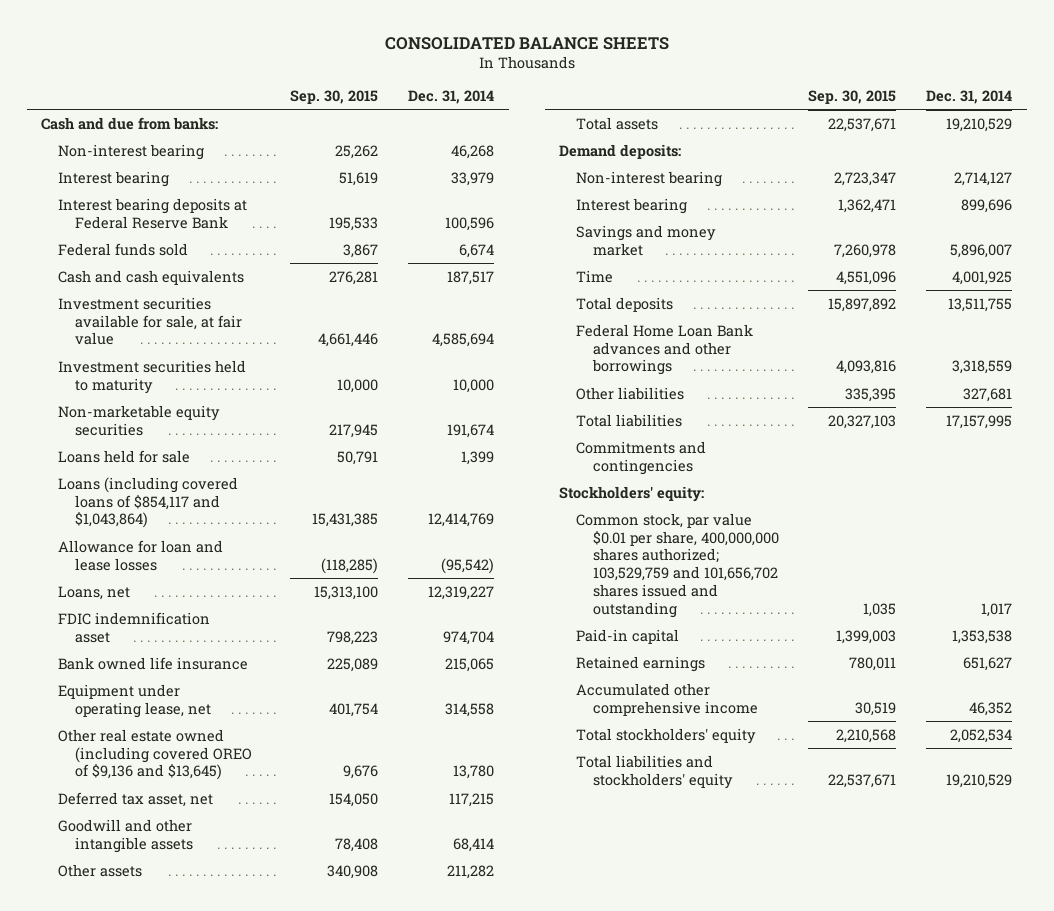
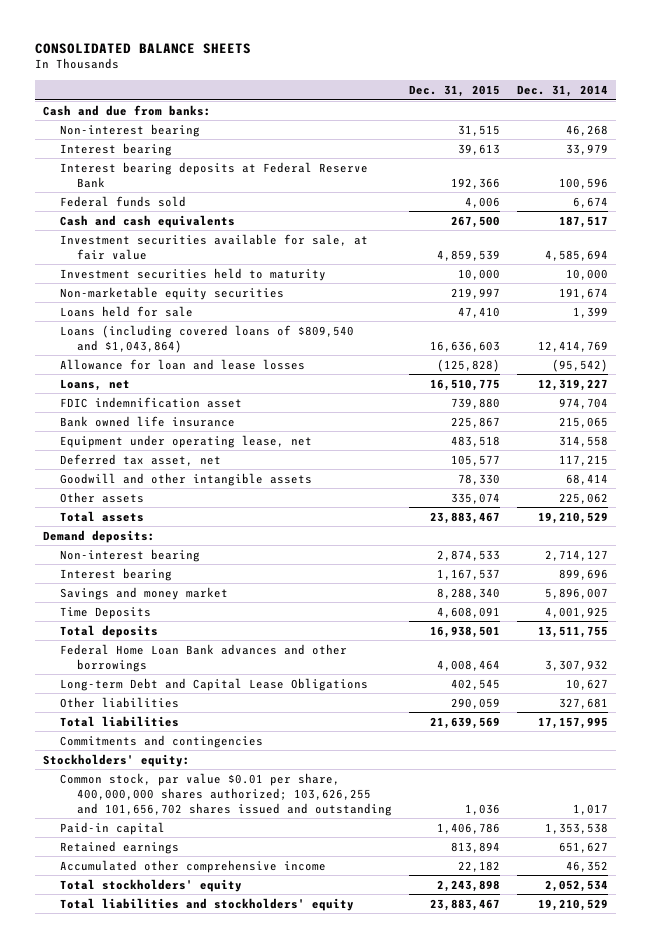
- | Sep. 30, 2015 | Dec. 31, 2014
+ | Dec. 31, 2015 | Dec. 31, 2014
- Loans (including covered loans of $854,117 and $1,043,864) | 15,431,385 | 12,414,769
+ Loans (including covered loans of $809,540 and $1,043,864) | 16,636,603 | 12,414,769
- Other real estate owned (including covered OREO of $9,136 and $13,645) | 9,676 | 13,780
- Other assets | 340,908 | 211,282
+ Other assets | 335,074 | 225,062
- Time | 4,551,096 | 4,001,925
+ Time Deposits | 4,608,091 | 4,001,925
- Federal Home Loan Bank advances and other borrowings | 4,093,816 | 3,318,559
+ Federal Home Loan Bank advances and other borrowings | 4,008,464 | 3,307,932
+ Long-term Debt and Capital Lease Obligations | 402,545 | 10,627
- Common stock, par value $0.01 per share, 400,000,000 shares authorized; 103,529,759 and 101,656,702 shares issued and outstanding | 1,035 | 1,017
+ Common stock, par value $0.01 per share, 400,000,000 shares authorized; 103,626,255 and 101,656,702 shares issued and outstanding | 1,036 | 1,017

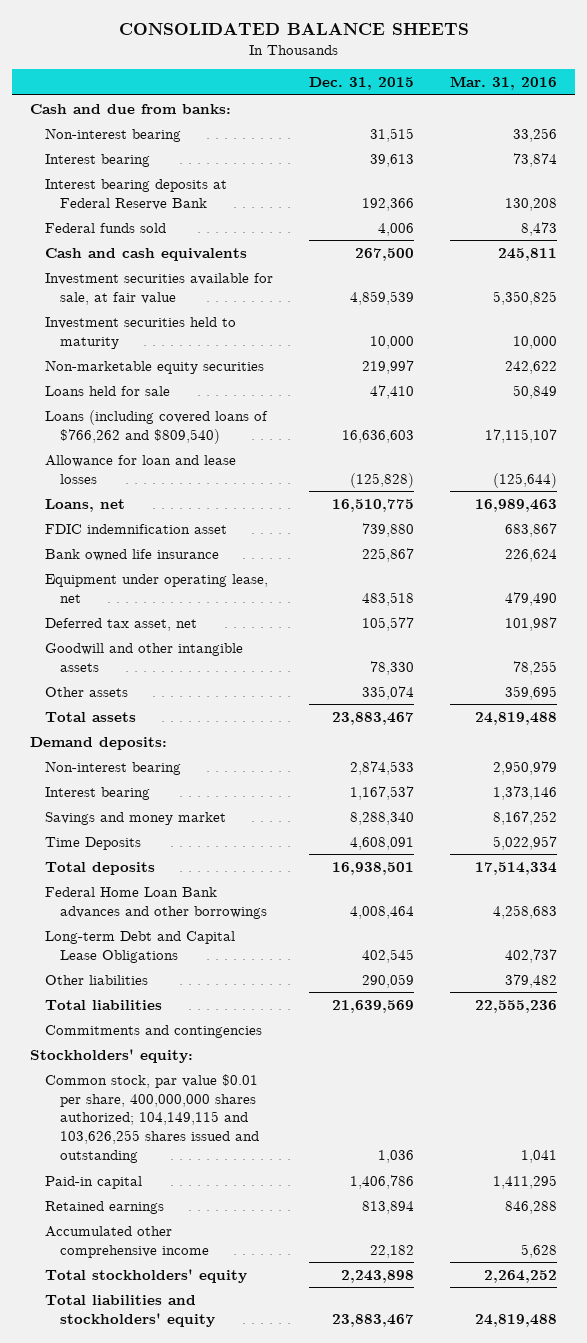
- | Dec. 31, 2015 | Dec. 31, 2014
+ | Dec. 31, 2015 | Mar. 31, 2016
- Loans (including covered loans of $809,540 and $1,043,864) | 16,636,603 | 12,414,769
+ Loans (including covered loans of $766,262 and $809,540) | 16,636,603 | 17,115,107
- Common stock, par value $0.01 per share, 400,000,000 shares authorized; 103,626,255 and 101,656,702 shares issued and outstanding | 1,036 | 1,017
+ Common stock, par value $0.01 per share, 400,000,000 shares authorized; 104,149,115 and 103,626,255 shares issued and outstanding | 1,036 | 1,041

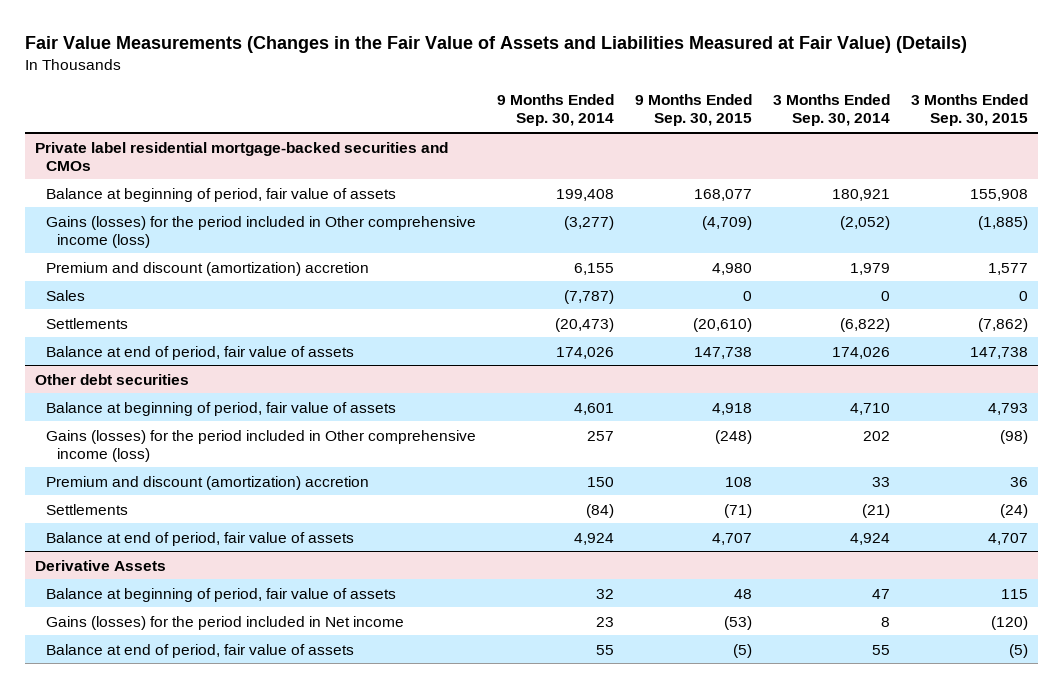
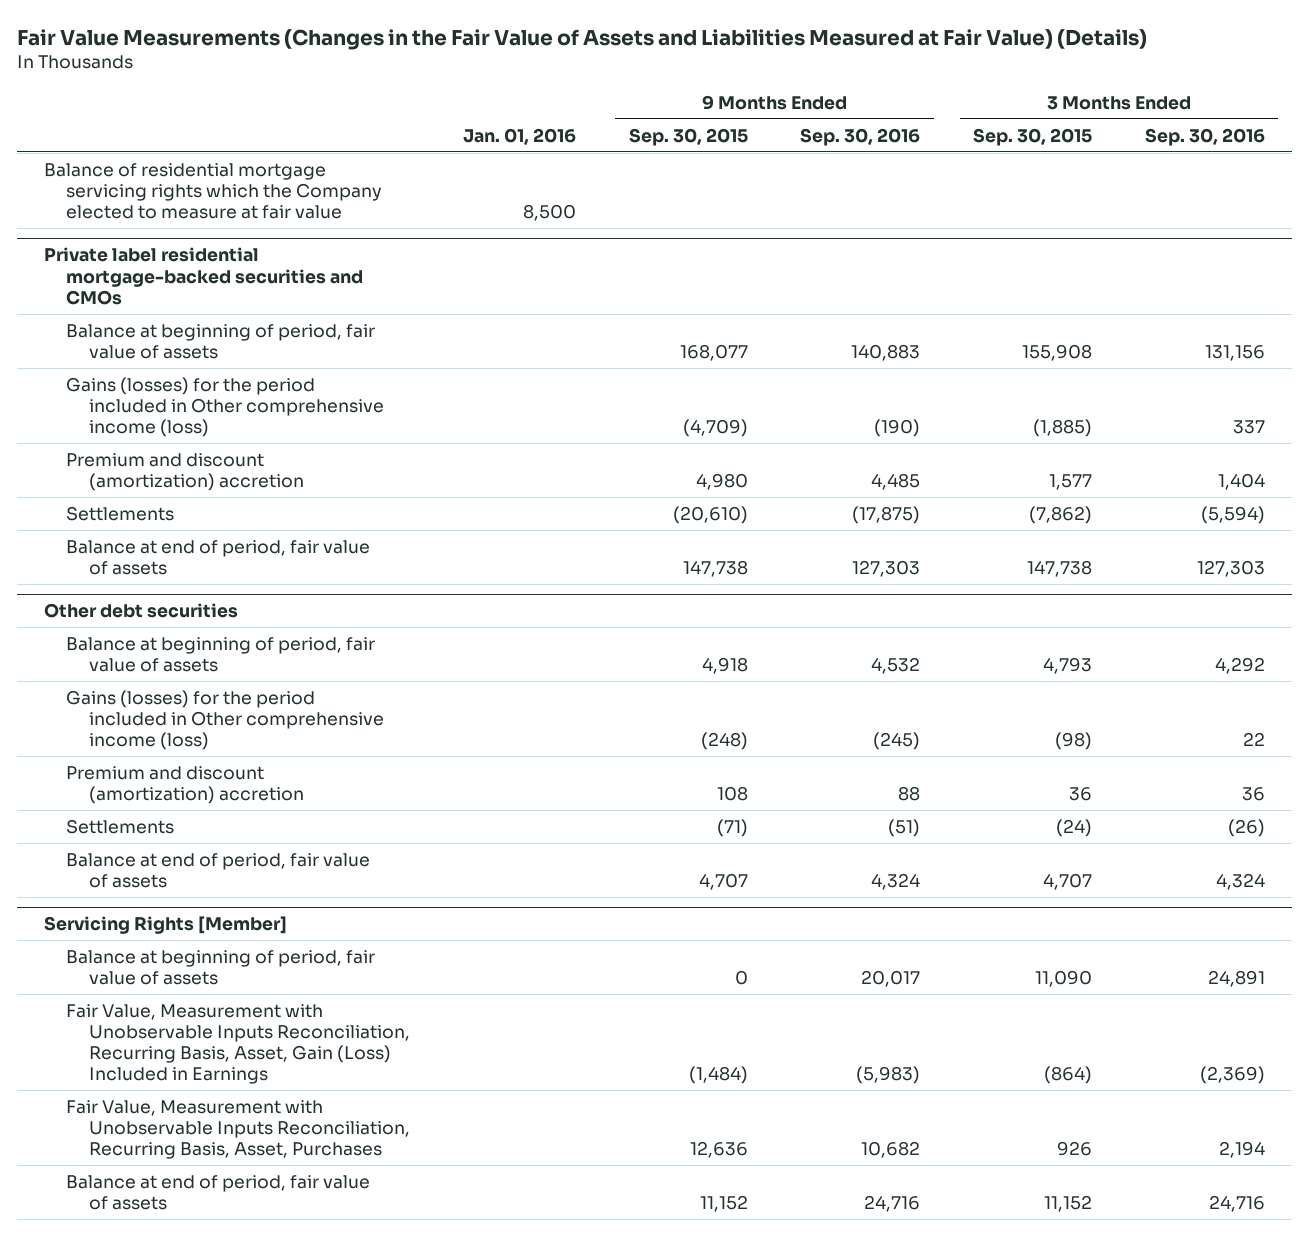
- | 9 Months Ended Sep. 30, 2014 | 9 Months Ended Sep. 30, 2015 | 3 Months Ended Sep. 30, 2014 | 3 Months Ended Sep. 30, 2015
+ | Jan. 01, 2016 | 9 Months Ended Sep. 30, 2015 | 9 Months Ended Sep. 30, 2016 | 3 Months Ended Sep. 30, 2015 | 3 Months Ended Sep. 30, 2016
+ Balance of residential mortgage servicing rights which the Company elected to measure at fair value | 8,500 | | | |
@ Private label residential mortgage-backed securities and CMOs
- Sales | (7,787) | 0 | 0 | 0
- Derivative Assets
- Balance at beginning of period, fair value of assets | 32 | 48 | 47 | 115
- Gains (losses) for the period included in Net income | 23 | (53) | 8 | (120)
- Balance at end of period, fair value of assets | 55 | (5) | 55 | (5)
+ Servicing Rights [Member]
+ Balance at beginning of period, fair value of assets | | 0 | 20,017 | 11,090 | 24,891
+ Fair Value, Measurement with Unobservable Inputs Reconciliation, Recurring Basis, Asset, Gain (Loss) Included in Earnings | | (1,484) | (5,983) | (864) | (2,369)
+ Fair Value, Measurement with Unobservable Inputs Reconciliation, Recurring Basis, Asset, Purchases | | 12,636 | 10,682 | 926 | 2,194
+ Balance at end of period, fair value of assets | | 11,152 | 24,716 | 11,152 | 24,716

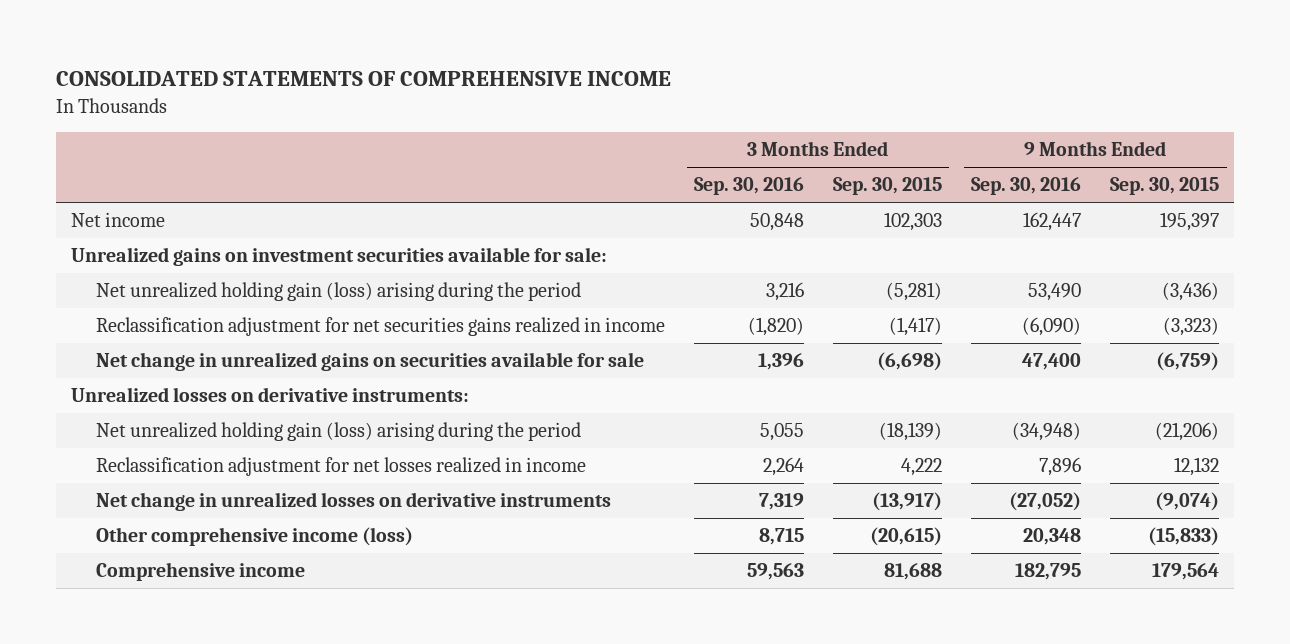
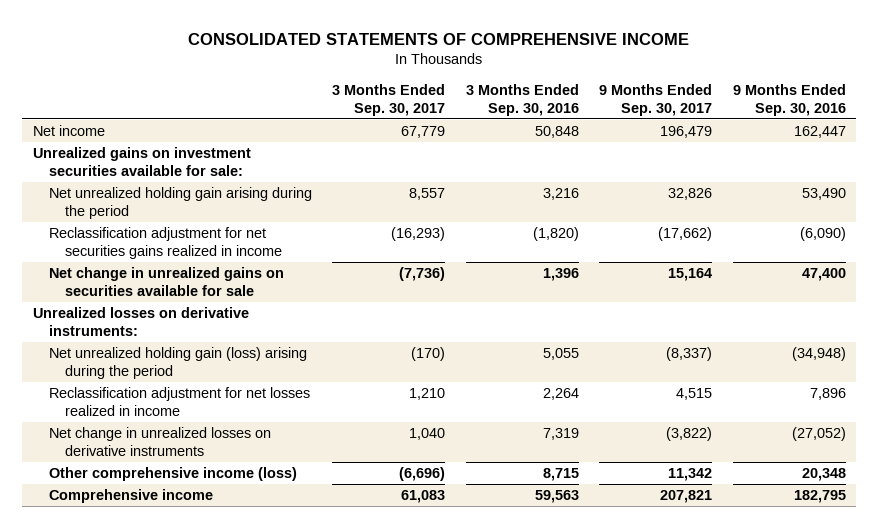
- | 3 Months Ended Sep. 30, 2016 | 3 Months Ended Sep. 30, 2015 | 9 Months Ended Sep. 30, 2016 | 9 Months Ended Sep. 30, 2015
+ | 3 Months Ended Sep. 30, 2017 | 3 Months Ended Sep. 30, 2016 | 9 Months Ended Sep. 30, 2017 | 9 Months Ended Sep. 30, 2016
- Net unrealized holding gain (loss) arising during the period | 3,216 | (5,281) | 53,490 | (3,436)
+ Net unrealized holding gain arising during the period | 8,557 | 3,216 | 32,826 | 53,490

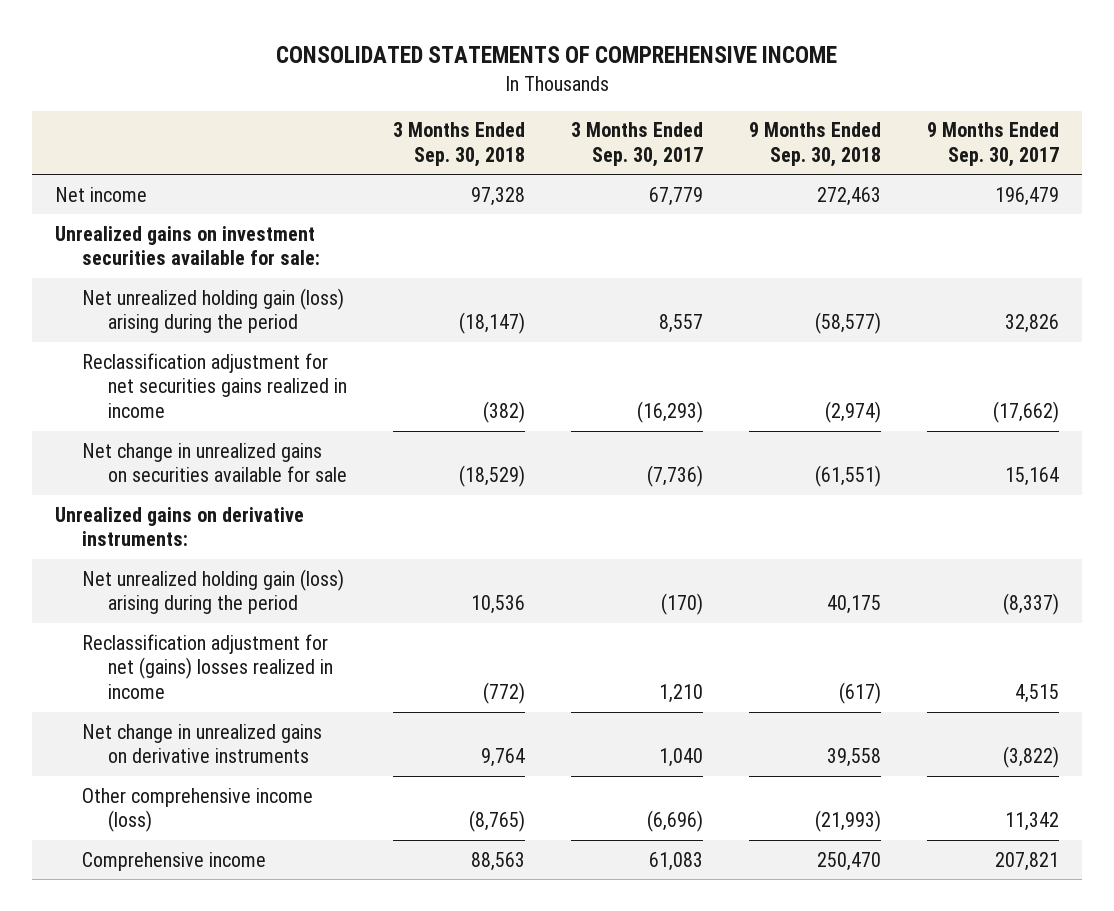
- | 3 Months Ended Sep. 30, 2017 | 3 Months Ended Sep. 30, 2016 | 9 Months Ended Sep. 30, 2017 | 9 Months Ended Sep. 30, 2016
+ | 3 Months Ended Sep. 30, 2018 | 3 Months Ended Sep. 30, 2017 | 9 Months Ended Sep. 30, 2018 | 9 Months Ended Sep. 30, 2017
- Net unrealized holding gain arising during the period | 8,557 | 3,216 | 32,826 | 53,490
+ Net unrealized holding gain (loss) arising during the period | (18,147) | 8,557 | (58,577) | 32,826
- Unrealized losses on derivative instruments:
+ Unrealized gains on derivative instruments:
- Reclassification adjustment for net losses realized in income | 1,210 | 2,264 | 4,515 | 7,896
- Net change in unrealized losses on derivative instruments | 1,040 | 7,319 | (3,822) | (27,052)
+ Reclassification adjustment for net (gains) losses realized in income | (772) | 1,210 | (617) | 4,515
+ Net change in unrealized gains on derivative instruments | 9,764 | 1,040 | 39,558 | (3,822)

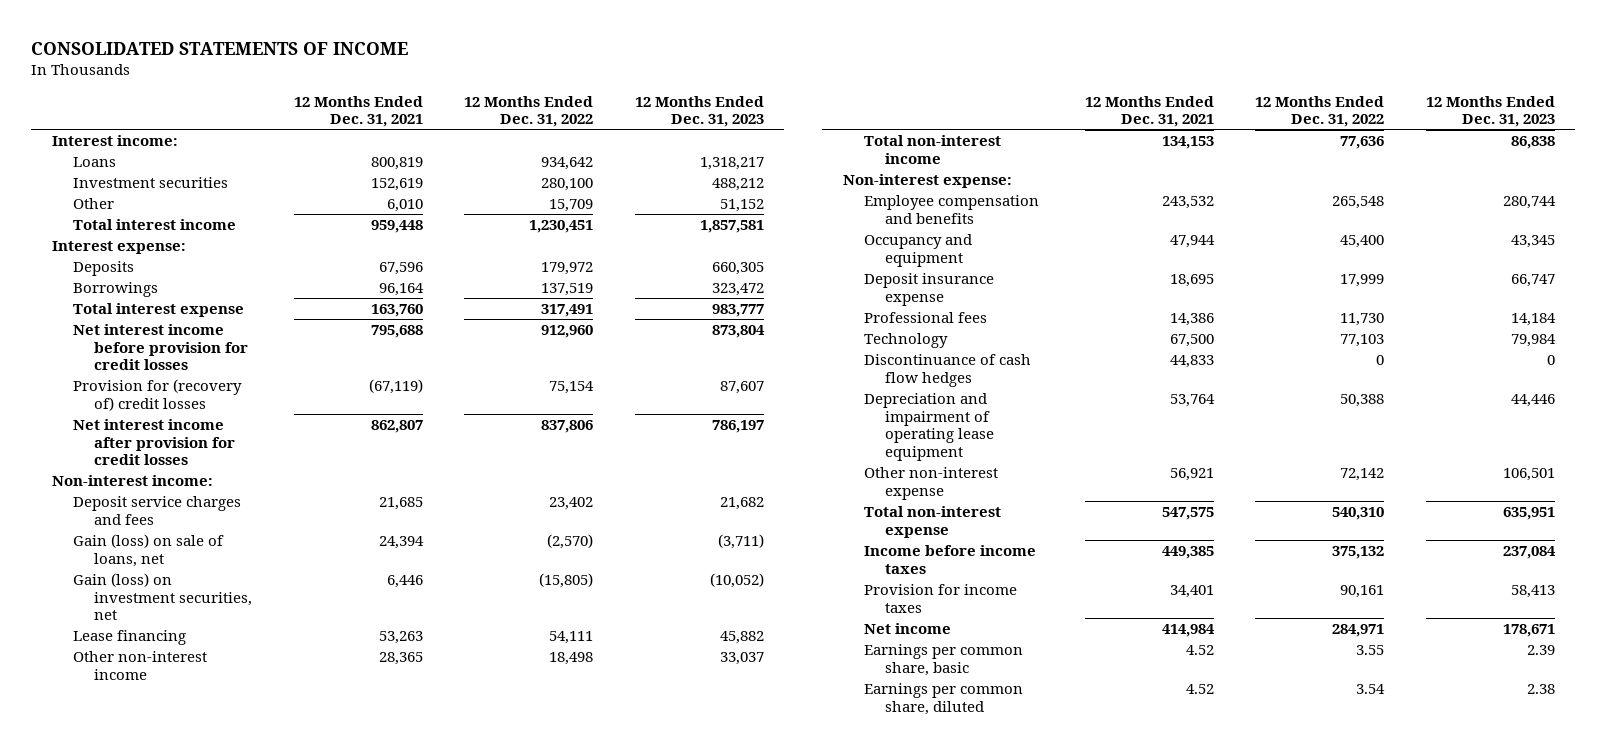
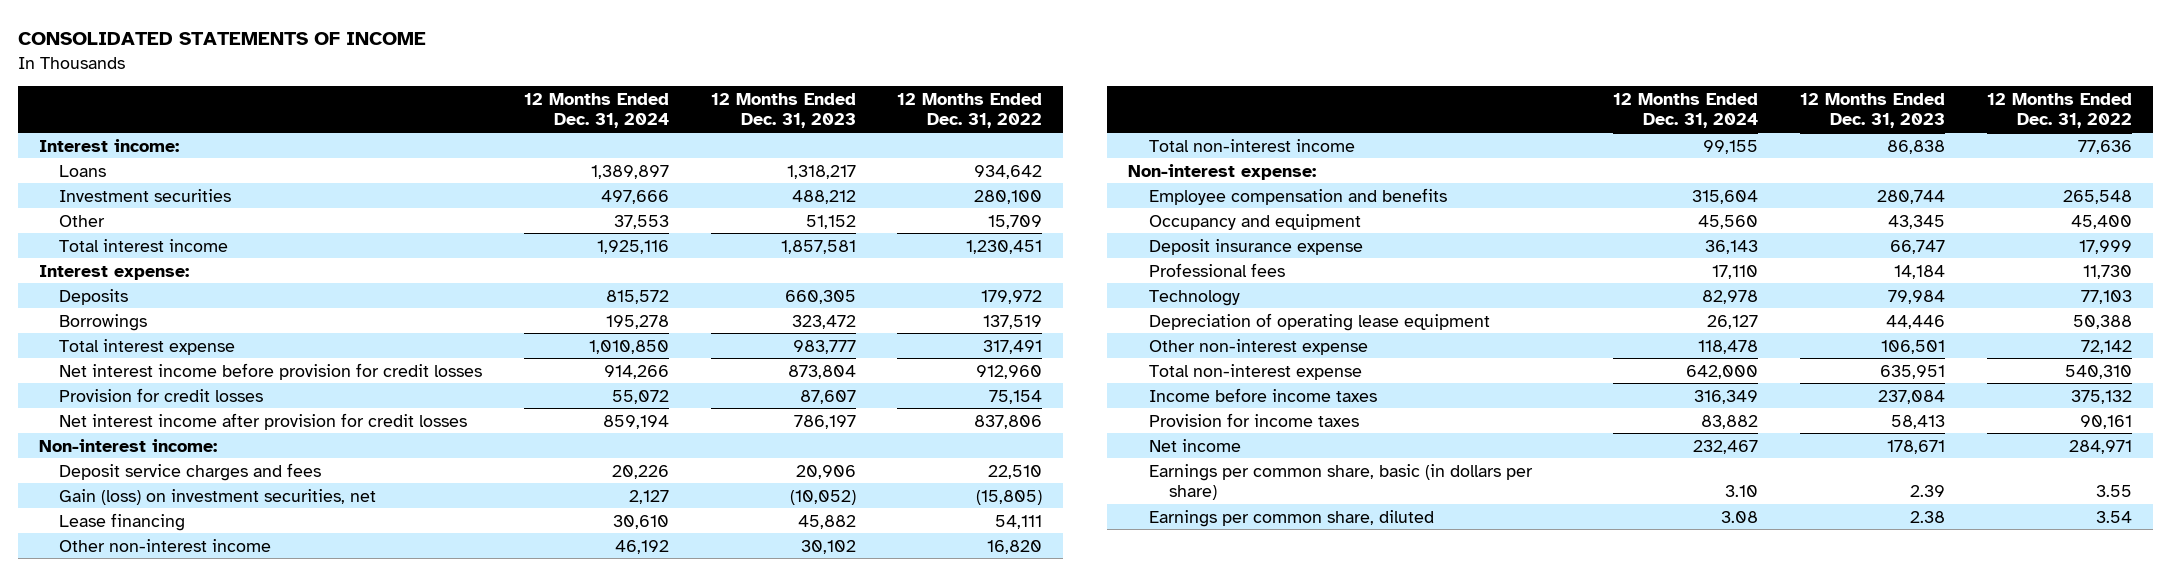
- | 12 Months Ended Dec. 31, 2021 | 12 Months Ended Dec. 31, 2022 | 12 Months Ended Dec. 31, 2023
+ | 12 Months Ended Dec. 31, 2024 | 12 Months Ended Dec. 31, 2023 | 12 Months Ended Dec. 31, 2022
- Provision for (recovery of) credit losses | (67,119) | 75,154 | 87,607
+ Provision for credit losses | 55,072 | 87,607 | 75,154
- Deposit service charges and fees | 21,685 | 23,402 | 21,682
- Gain (loss) on sale of loans, net | 24,394 | (2,570) | (3,711)
+ Deposit service charges and fees | 20,226 | 20,906 | 22,510
- Other non-interest income | 28,365 | 18,498 | 33,037
+ Other non-interest income | 46,192 | 30,102 | 16,820
- Discontinuance of cash flow hedges | 44,833 | 0 | 0
- Depreciation and impairment of operating lease equipment | 53,764 | 50,388 | 44,446
+ Depreciation of operating lease equipment | 26,127 | 44,446 | 50,388
- Earnings per common share, basic | 4.52 | 3.55 | 2.39
+ Earnings per common share, basic (in dollars per share) | 3.10 | 2.39 | 3.55

